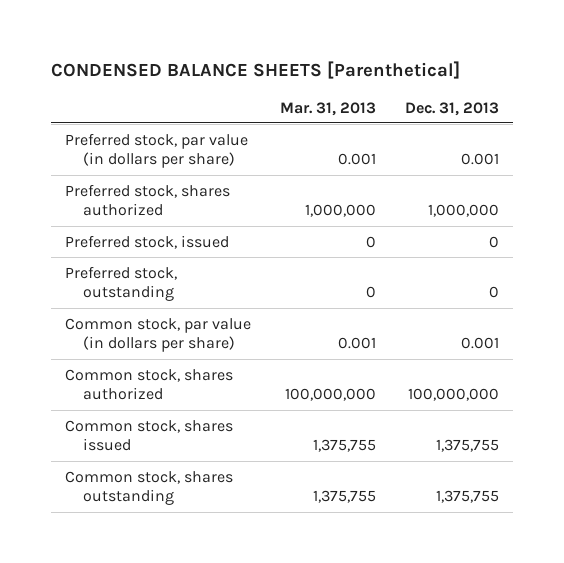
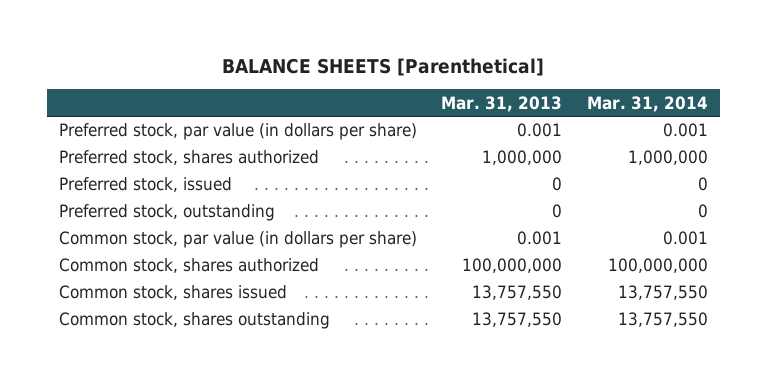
- CONDENSED BALANCE SHEETS [Parenthetical]
+ BALANCE SHEETS [Parenthetical]
- | Mar. 31, 2013 | Dec. 31, 2013
+ | Mar. 31, 2013 | Mar. 31, 2014
- Common stock, shares issued | 1,375,755 | 1,375,755
- Common stock, shares outstanding | 1,375,755 | 1,375,755
+ Common stock, shares issued | 13,757,550 | 13,757,550
+ Common stock, shares outstanding | 13,757,550 | 13,757,550

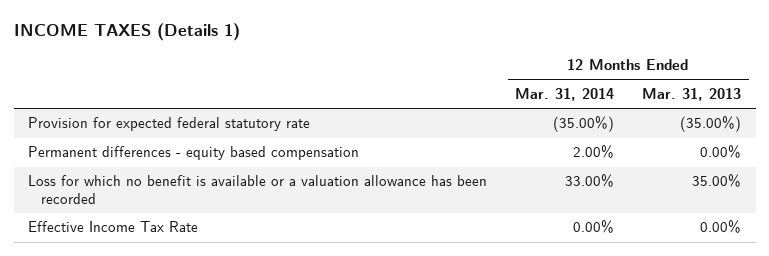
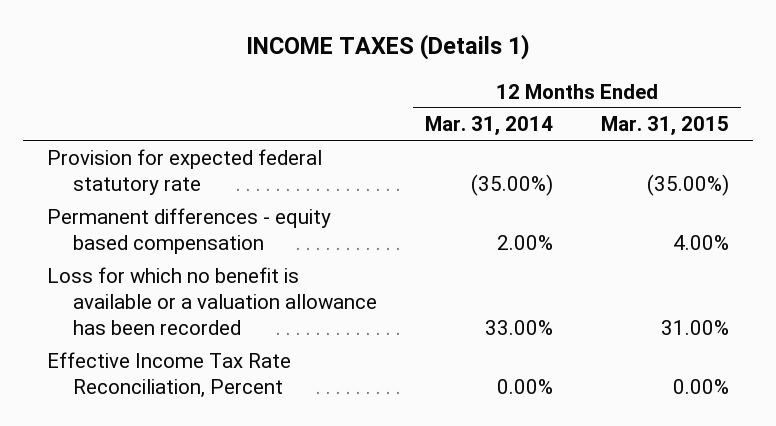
- | 12 Months Ended Mar. 31, 2014 | 12 Months Ended Mar. 31, 2013
+ | 12 Months Ended Mar. 31, 2014 | 12 Months Ended Mar. 31, 2015
- Effective Income Tax Rate | 0.00% | 0.00%
+ Effective Income Tax Rate Reconciliation, Percent | 0.00% | 0.00%

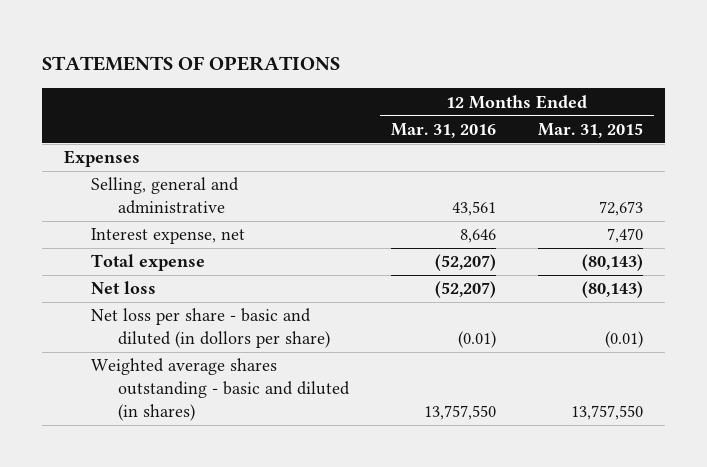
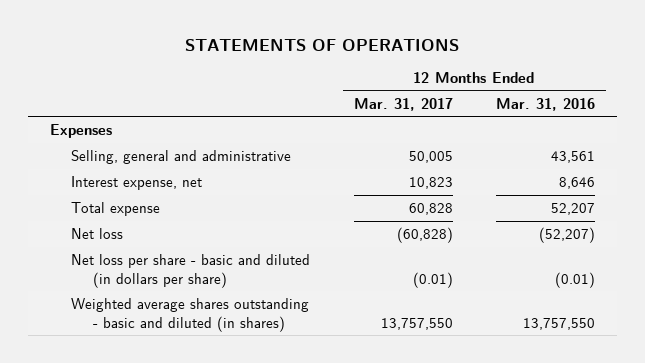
- | 12 Months Ended Mar. 31, 2016 | 12 Months Ended Mar. 31, 2015
+ | 12 Months Ended Mar. 31, 2017 | 12 Months Ended Mar. 31, 2016
- Total expense | (52,207) | (80,143)
+ Total expense | 60,828 | 52,207
- Net loss per share - basic and diluted (in dollors per share) | (0.01) | (0.01)
+ Net loss per share - basic and diluted (in dollars per share) | (0.01) | (0.01)

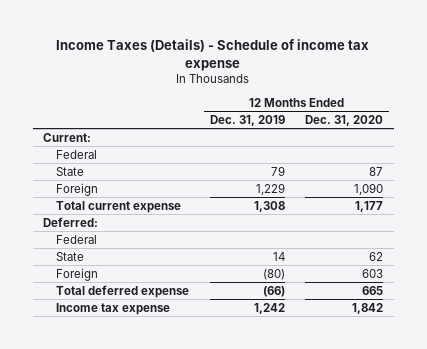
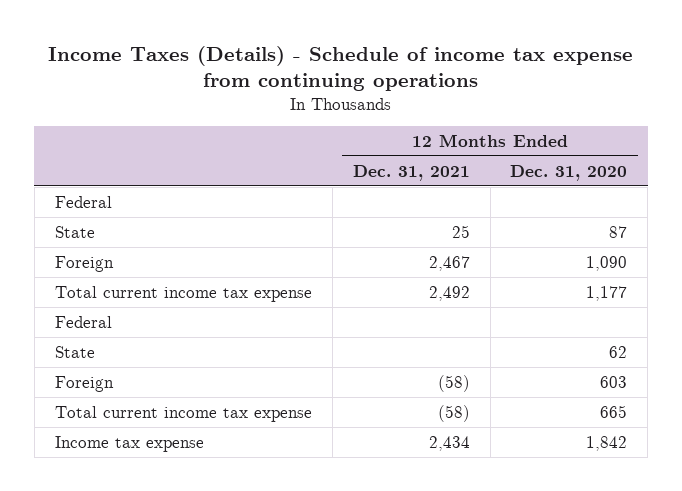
- Income Taxes (Details) - Schedule of income tax expense
+ Income Taxes (Details) - Schedule of income tax expense from continuing operations
- | 12 Months Ended Dec. 31, 2019 | 12 Months Ended Dec. 31, 2020
+ | 12 Months Ended Dec. 31, 2021 | 12 Months Ended Dec. 31, 2020
- Current:
- Total current expense | 1,308 | 1,177
- Deferred:
+ Total current income tax expense | 2,492 | 1,177
- Total deferred expense | (66) | 665
+ Total current income tax expense | (58) | 665

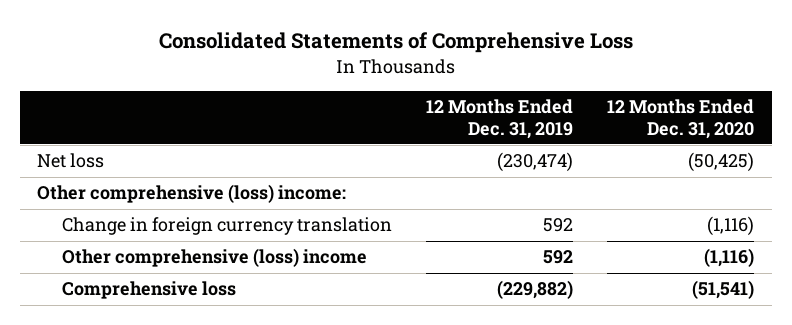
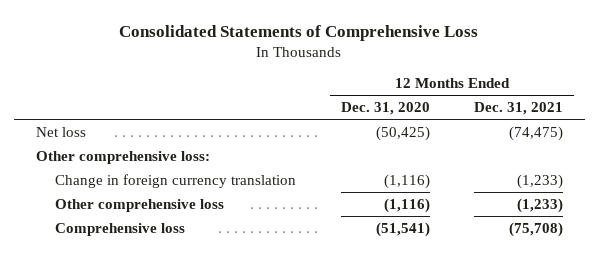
- | 12 Months Ended Dec. 31, 2019 | 12 Months Ended Dec. 31, 2020
+ | 12 Months Ended Dec. 31, 2020 | 12 Months Ended Dec. 31, 2021
- Other comprehensive (loss) income:
+ Other comprehensive loss:
- Other comprehensive (loss) income | 592 | (1,116)
+ Other comprehensive loss | (1,116) | (1,233)

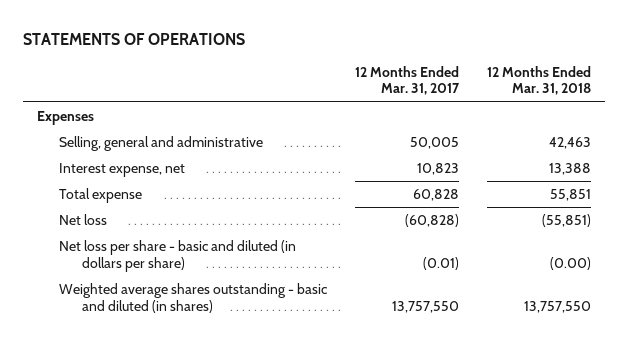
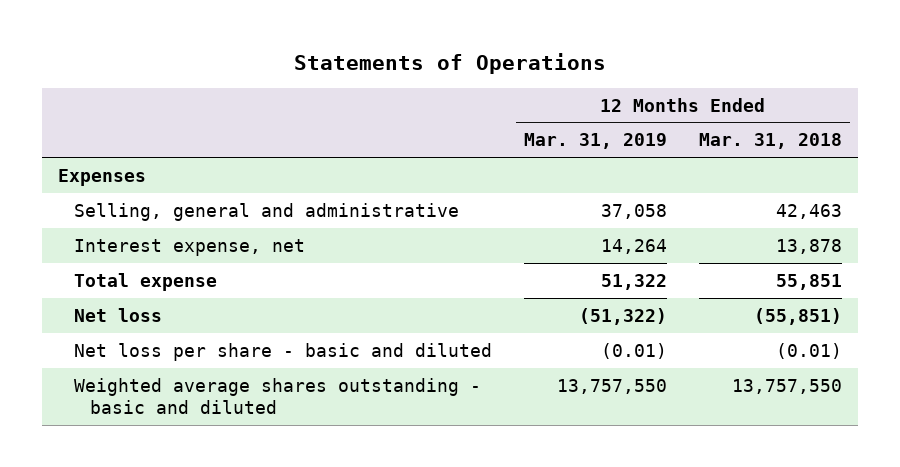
- STATEMENTS OF OPERATIONS
+ Statements of Operations
- | 12 Months Ended Mar. 31, 2017 | 12 Months Ended Mar. 31, 2018
+ | 12 Months Ended Mar. 31, 2019 | 12 Months Ended Mar. 31, 2018
- Interest expense, net | 10,823 | 13,388
+ Interest expense, net | 14,264 | 13,878
- Net loss per share - basic and diluted (in dollars per share) | (0.01) | (0.00)
- Weighted average shares outstanding - basic and diluted (in shares) | 13,757,550 | 13,757,550
+ Net loss per share - basic and diluted | (0.01) | (0.01)
+ Weighted average shares outstanding - basic and diluted | 13,757,550 | 13,757,550

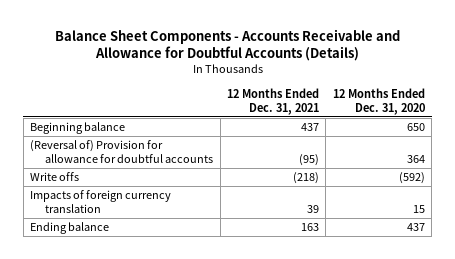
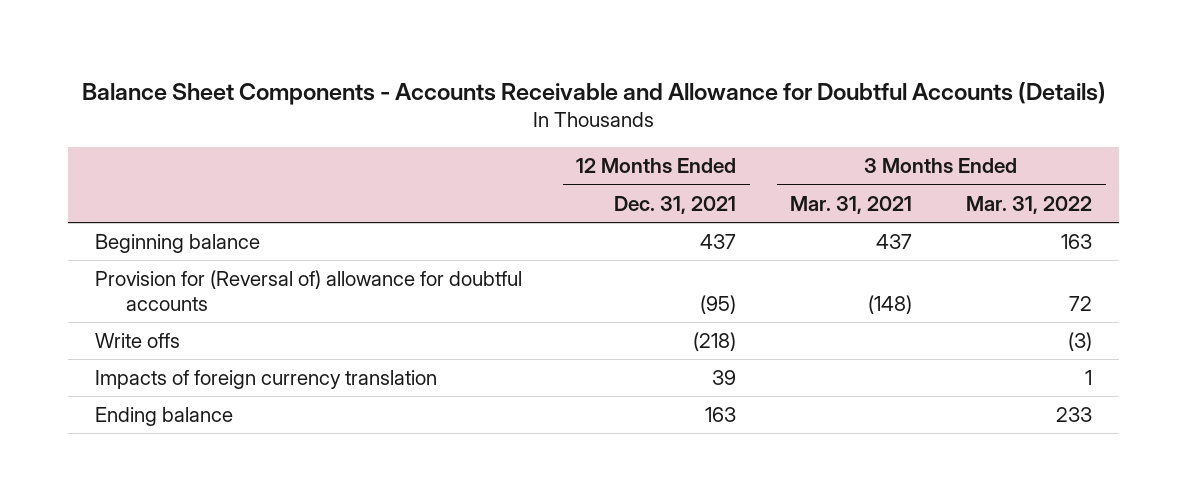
- | 12 Months Ended Dec. 31, 2021 | 12 Months Ended Dec. 31, 2020
+ | 12 Months Ended Dec. 31, 2021 | 3 Months Ended Mar. 31, 2021 | 3 Months Ended Mar. 31, 2022
- (Reversal of) Provision for allowance for doubtful accounts | (95) | 364
+ Provision for (Reversal of) allowance for doubtful accounts | (95) | (148) | 72

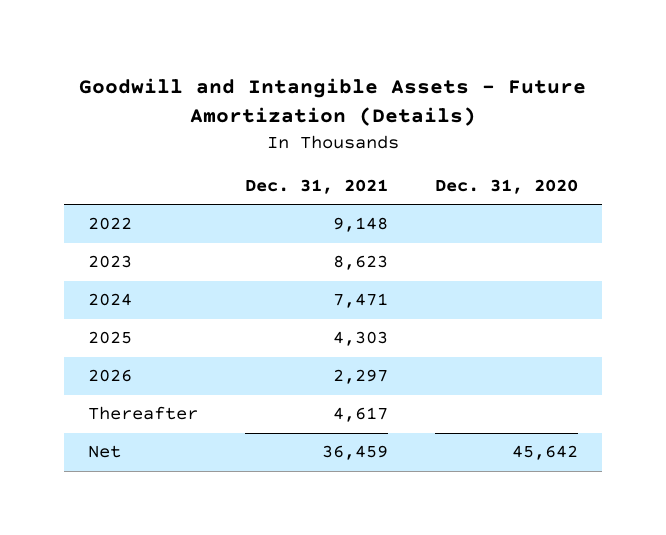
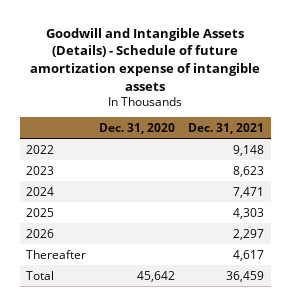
- Goodwill and Intangible Assets - Future Amortization (Details)
+ Goodwill and Intangible Assets (Details) - Schedule of future amortization expense of intangible assets
- | Dec. 31, 2021 | Dec. 31, 2020
+ | Dec. 31, 2020 | Dec. 31, 2021
- Net | 36,459 | 45,642
+ Total | 45,642 | 36,459

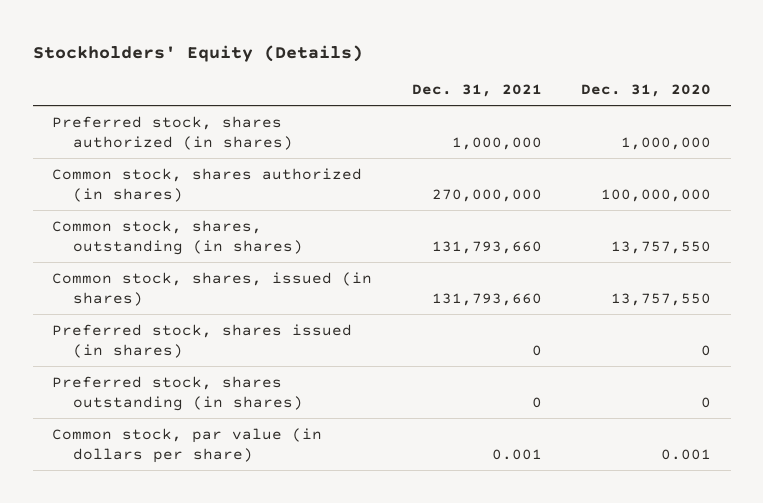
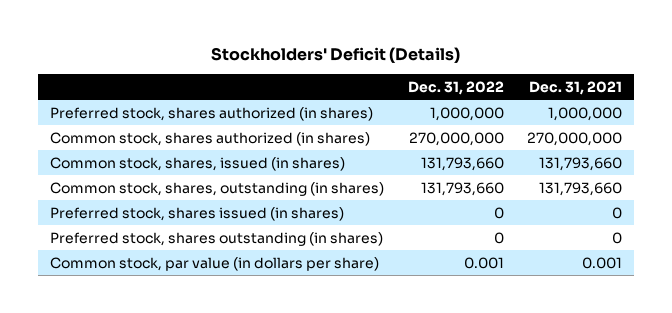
- Stockholders' Equity (Details)
+ Stockholders' Deficit (Details)
- | Dec. 31, 2021 | Dec. 31, 2020
+ | Dec. 31, 2022 | Dec. 31, 2021
moved down: Common stock, shares, outstanding (in shares) | 131,793,660 | 131,793,660

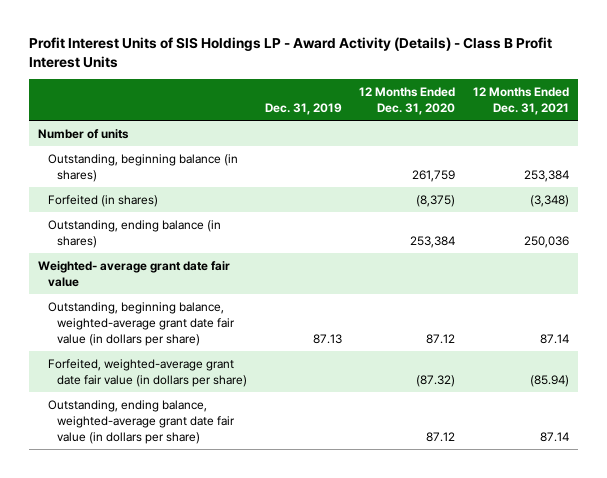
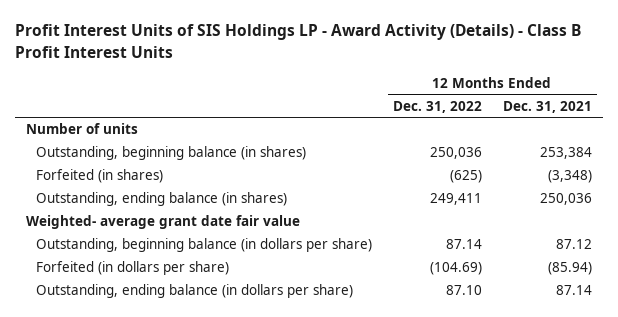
- | Dec. 31, 2019 | 12 Months Ended Dec. 31, 2020 | 12 Months Ended Dec. 31, 2021
+ | 12 Months Ended Dec. 31, 2022 | 12 Months Ended Dec. 31, 2021
- Outstanding, beginning balance, weighted-average grant date fair value (in dollars per share) | 87.13 | 87.12 | 87.14
- Forfeited, weighted-average grant date fair value (in dollars per share) | | (87.32) | (85.94)
- Outstanding, ending balance, weighted-average grant date fair value (in dollars per share) | | 87.12 | 87.14
+ Outstanding, beginning balance (in dollars per share) | 87.14 | 87.12
+ Forfeited (in dollars per share) | (104.69) | (85.94)
+ Outstanding, ending balance (in dollars per share) | 87.10 | 87.14

